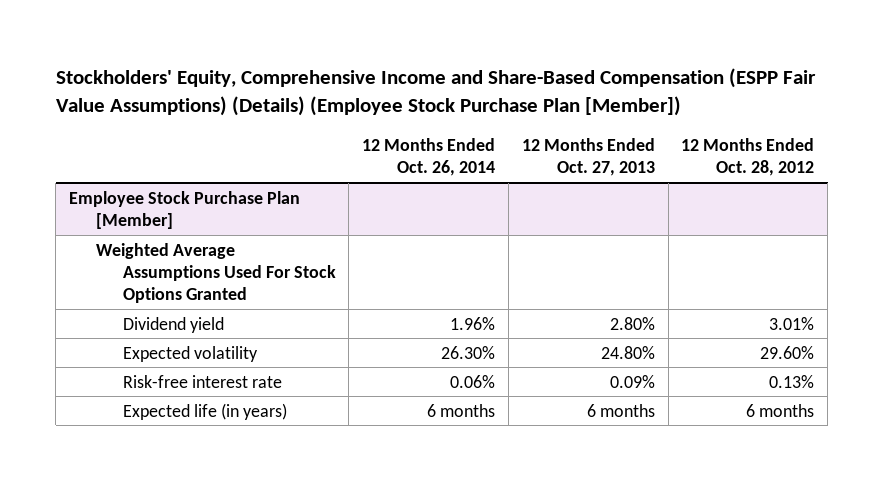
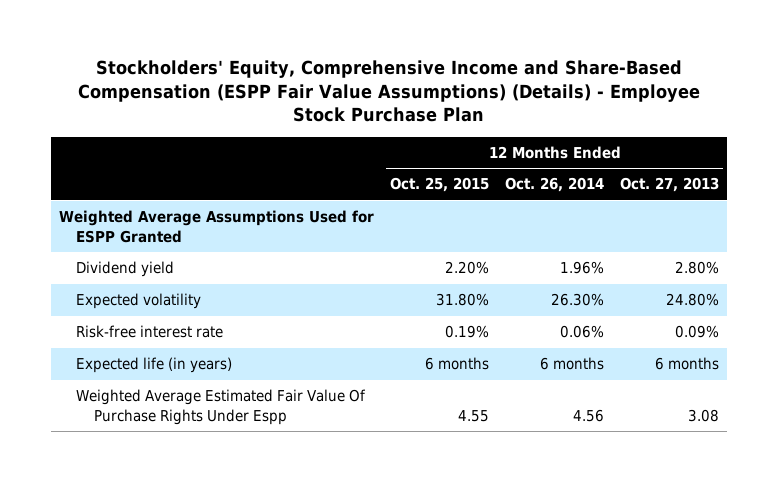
- Stockholders' Equity, Comprehensive Income and Share-Based Compensation (ESPP Fair Value Assumptions) (Details) (Employee Stock Purchase Plan [Member])
+ Stockholders' Equity, Comprehensive Income and Share-Based Compensation (ESPP Fair Value Assumptions) (Details) - Employee Stock Purchase Plan
- | 12 Months Ended Oct. 26, 2014 | 12 Months Ended Oct. 27, 2013 | 12 Months Ended Oct. 28, 2012
+ | 12 Months Ended Oct. 25, 2015 | 12 Months Ended Oct. 26, 2014 | 12 Months Ended Oct. 27, 2013
- Employee Stock Purchase Plan [Member]
- Weighted Average Assumptions Used For Stock Options Granted
+ Weighted Average Assumptions Used for ESPP Granted
+ Weighted Average Estimated Fair Value Of Purchase Rights Under Espp | 4.55 | 4.56 | 3.08

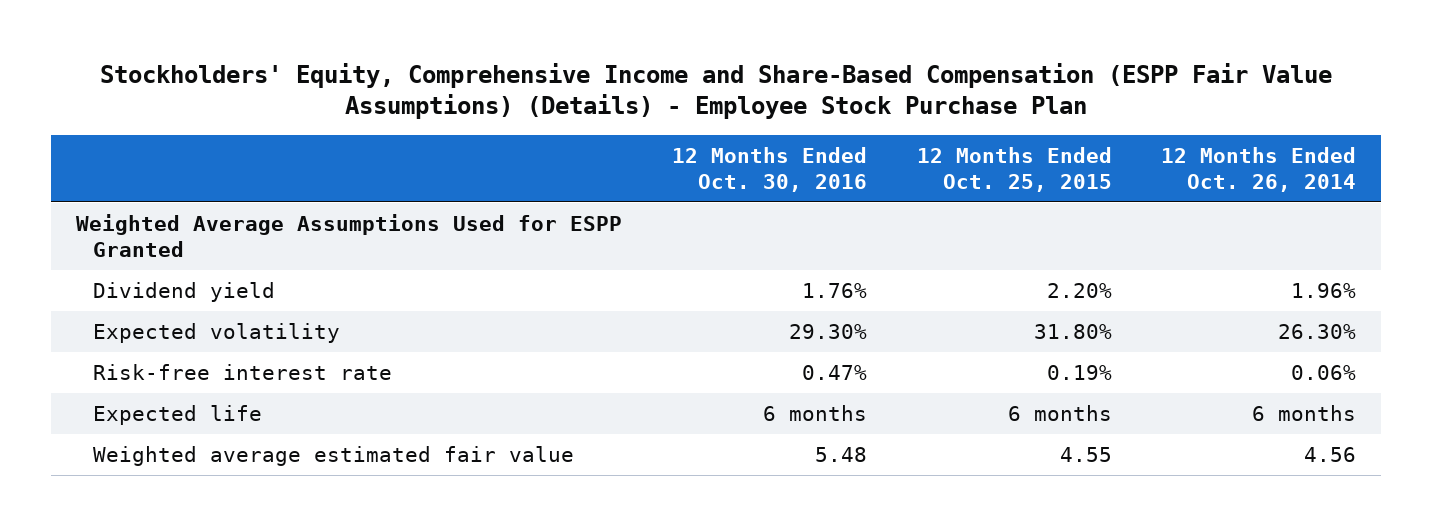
- | 12 Months Ended Oct. 25, 2015 | 12 Months Ended Oct. 26, 2014 | 12 Months Ended Oct. 27, 2013
+ | 12 Months Ended Oct. 30, 2016 | 12 Months Ended Oct. 25, 2015 | 12 Months Ended Oct. 26, 2014
- Expected life (in years) | 6 months | 6 months | 6 months
- Weighted Average Estimated Fair Value Of Purchase Rights Under Espp | 4.55 | 4.56 | 3.08
+ Expected life | 6 months | 6 months | 6 months
+ Weighted average estimated fair value | 5.48 | 4.55 | 4.56

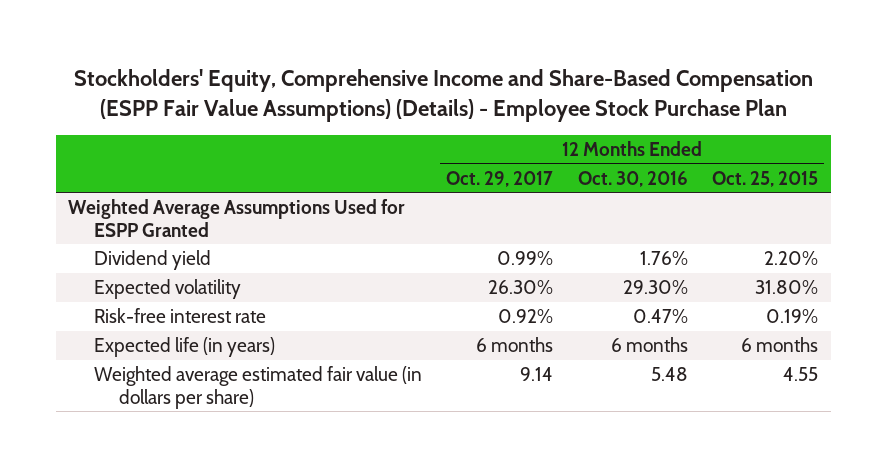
- | 12 Months Ended Oct. 30, 2016 | 12 Months Ended Oct. 25, 2015 | 12 Months Ended Oct. 26, 2014
+ | 12 Months Ended Oct. 29, 2017 | 12 Months Ended Oct. 30, 2016 | 12 Months Ended Oct. 25, 2015
- Expected life | 6 months | 6 months | 6 months
- Weighted average estimated fair value | 5.48 | 4.55 | 4.56
+ Expected life (in years) | 6 months | 6 months | 6 months
+ Weighted average estimated fair value (in dollars per share) | 9.14 | 5.48 | 4.55

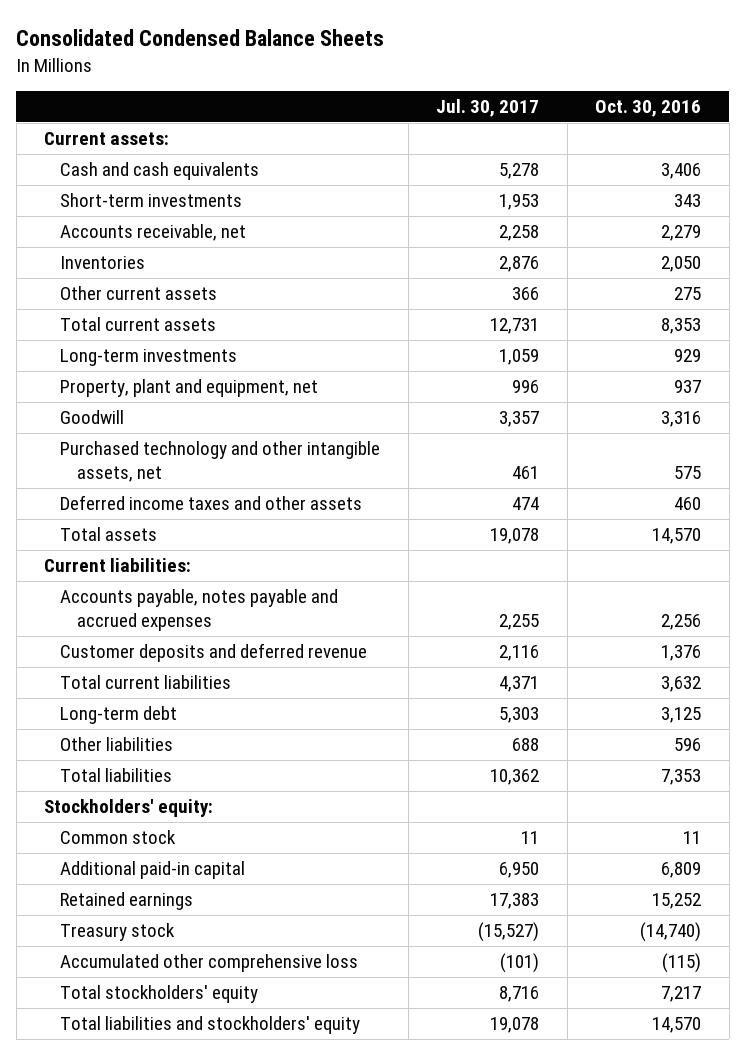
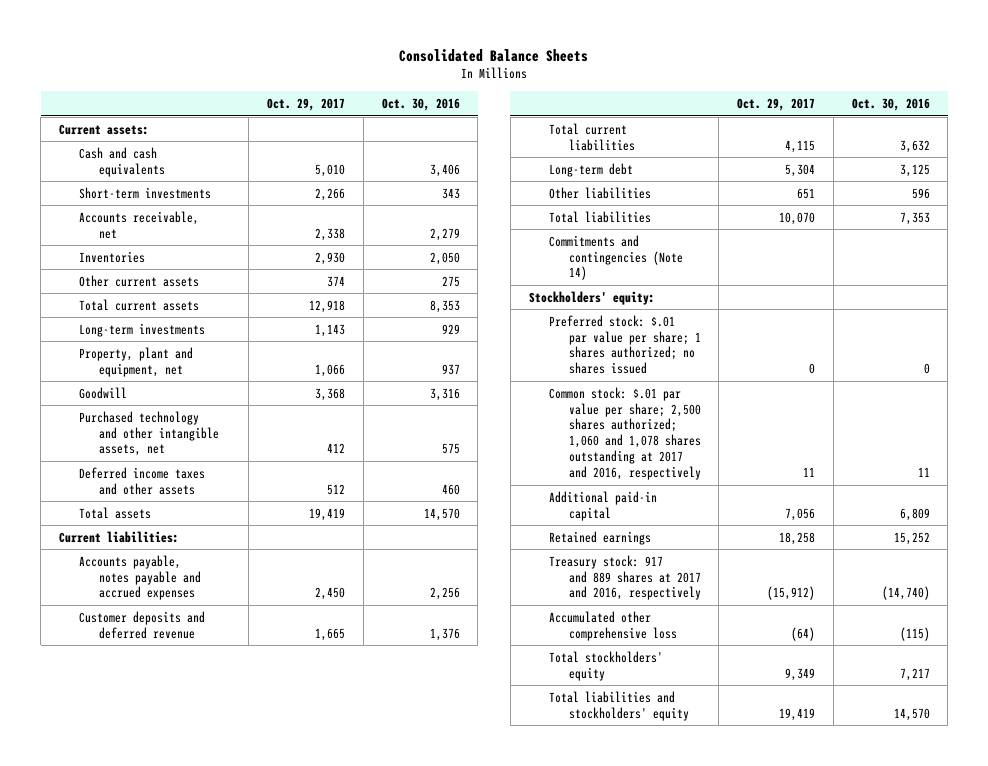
- Consolidated Condensed Balance Sheets
+ Consolidated Balance Sheets
- | Jul. 30, 2017 | Oct. 30, 2016
+ | Oct. 29, 2017 | Oct. 30, 2016
+ Commitments and contingencies (Note 14)
- Common stock | 11 | 11
+ Preferred stock: $.01 par value per share; 1 shares authorized; no shares issued | 0 | 0
+ Common stock: $.01 par value per share; 2,500 shares authorized; 1,060 and 1,078 shares outstanding at 2017 and 2016, respectively | 11 | 11
- Treasury stock | (15,527) | (14,740)
+ Treasury stock: 917 and 889 shares at 2017 and 2016, respectively | (15,912) | (14,740)

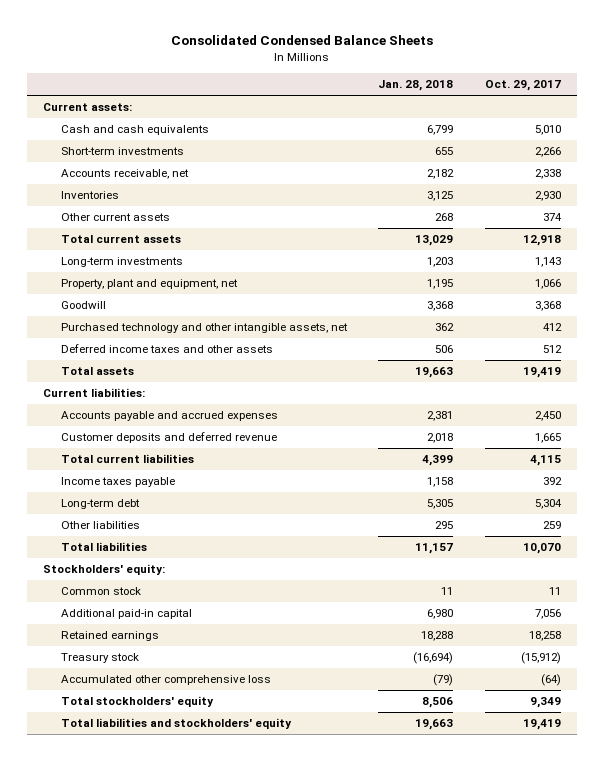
- Consolidated Balance Sheets
+ Consolidated Condensed Balance Sheets
- | Oct. 29, 2017 | Oct. 30, 2016
+ | Jan. 28, 2018 | Oct. 29, 2017
- Accounts payable, notes payable and accrued expenses | 2,450 | 2,256
+ Accounts payable and accrued expenses | 2,381 | 2,450
+ Income taxes payable | 1,158 | 392
- Other liabilities | 651 | 596
+ Other liabilities | 295 | 259
- Commitments and contingencies (Note 14)
- Preferred stock: $.01 par value per share; 1 shares authorized; no shares issued | 0 | 0
- Common stock: $.01 par value per share; 2,500 shares authorized; 1,060 and 1,078 shares outstanding at 2017 and 2016, respectively | 11 | 11
+ Common stock | 11 | 11
- Treasury stock: 917 and 889 shares at 2017 and 2016, respectively | (15,912) | (14,740)
+ Treasury stock | (16,694) | (15,912)

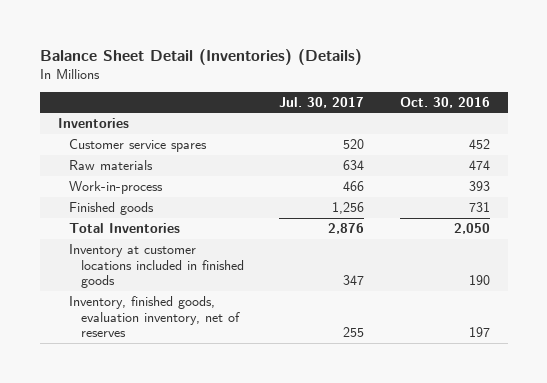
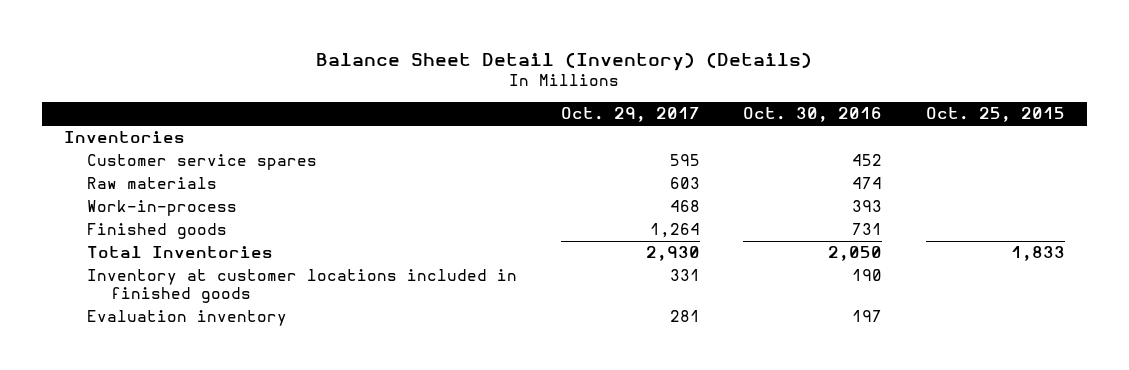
- Balance Sheet Detail (Inventories) (Details)
+ Balance Sheet Detail (Inventory) (Details)
- | Jul. 30, 2017 | Oct. 30, 2016
+ | Oct. 29, 2017 | Oct. 30, 2016 | Oct. 25, 2015
- Inventory, finished goods, evaluation inventory, net of reserves | 255 | 197
+ Evaluation inventory | 281 | 197 |

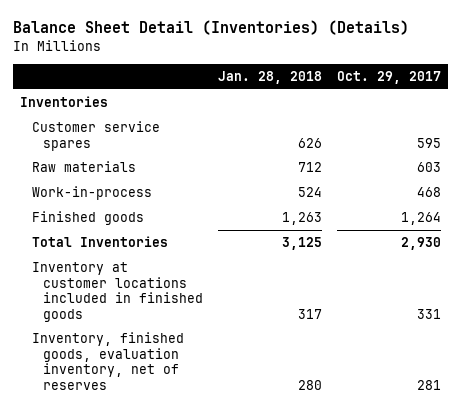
- Balance Sheet Detail (Inventory) (Details)
+ Balance Sheet Detail (Inventories) (Details)
- | Oct. 29, 2017 | Oct. 30, 2016 | Oct. 25, 2015
+ | Jan. 28, 2018 | Oct. 29, 2017
- Evaluation inventory | 281 | 197 |
+ Inventory, finished goods, evaluation inventory, net of reserves | 280 | 281

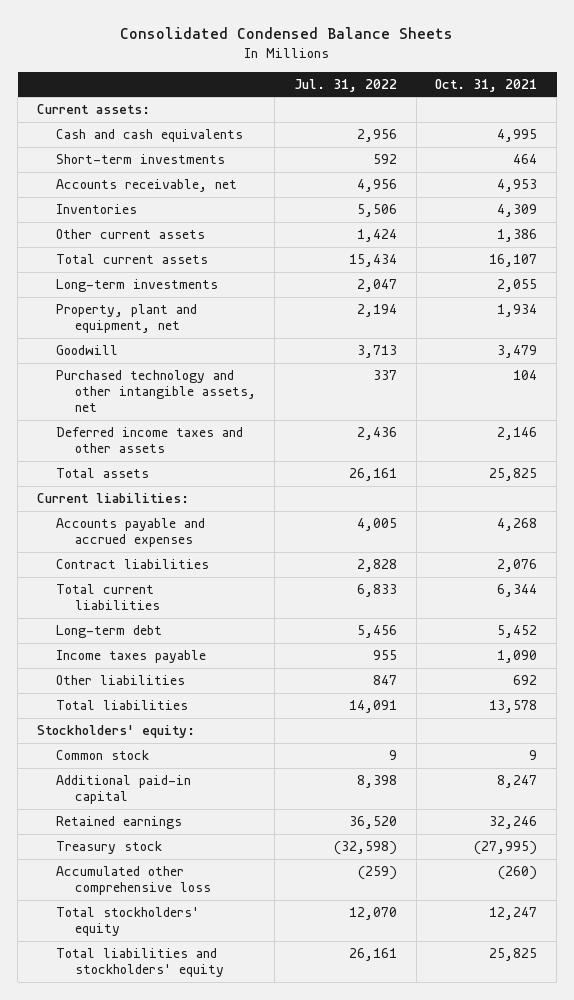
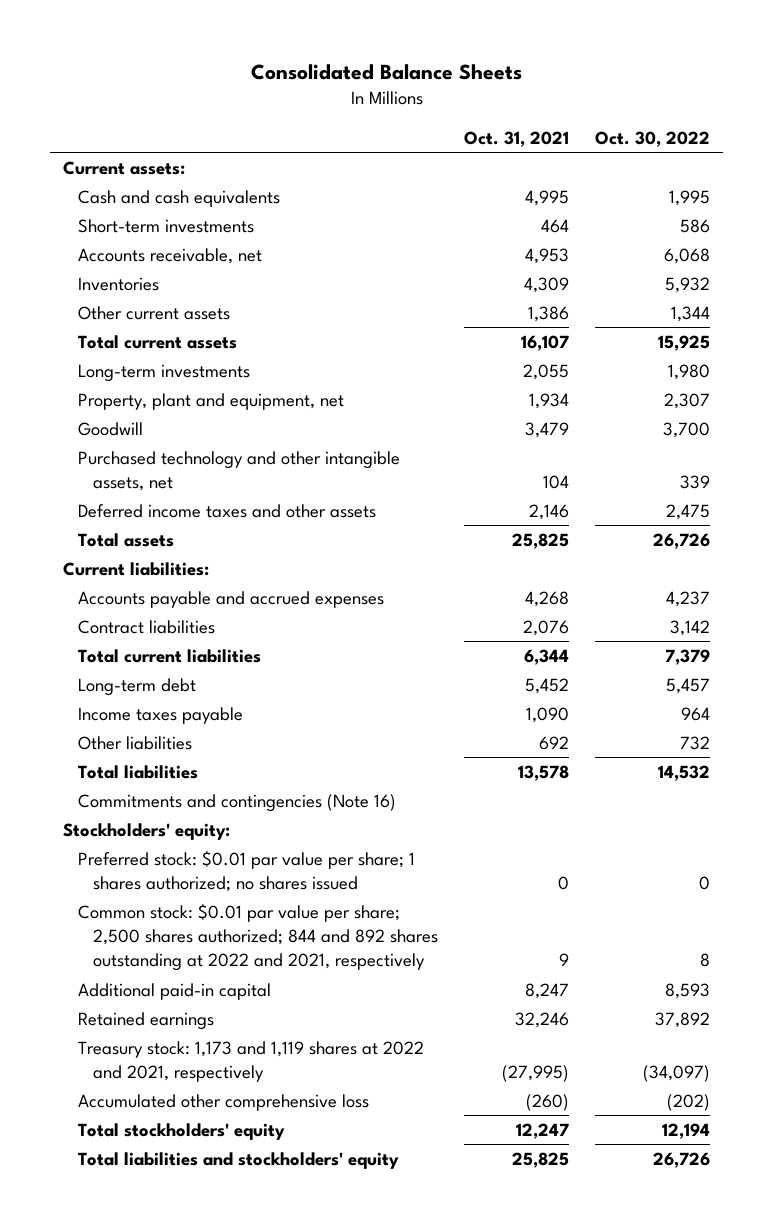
- Consolidated Condensed Balance Sheets
+ Consolidated Balance Sheets
- | Jul. 31, 2022 | Oct. 31, 2021
+ | Oct. 31, 2021 | Oct. 30, 2022
+ Commitments and contingencies (Note 16)
- Common stock | 9 | 9
+ Preferred stock: $0.01 par value per share; 1 shares authorized; no shares issued | 0 | 0
+ Common stock: $0.01 par value per share; 2,500 shares authorized; 844 and 892 shares outstanding at 2022 and 2021, respectively | 9 | 8
- Treasury stock | (32,598) | (27,995)
+ Treasury stock: 1,173 and 1,119 shares at 2022 and 2021, respectively | (27,995) | (34,097)

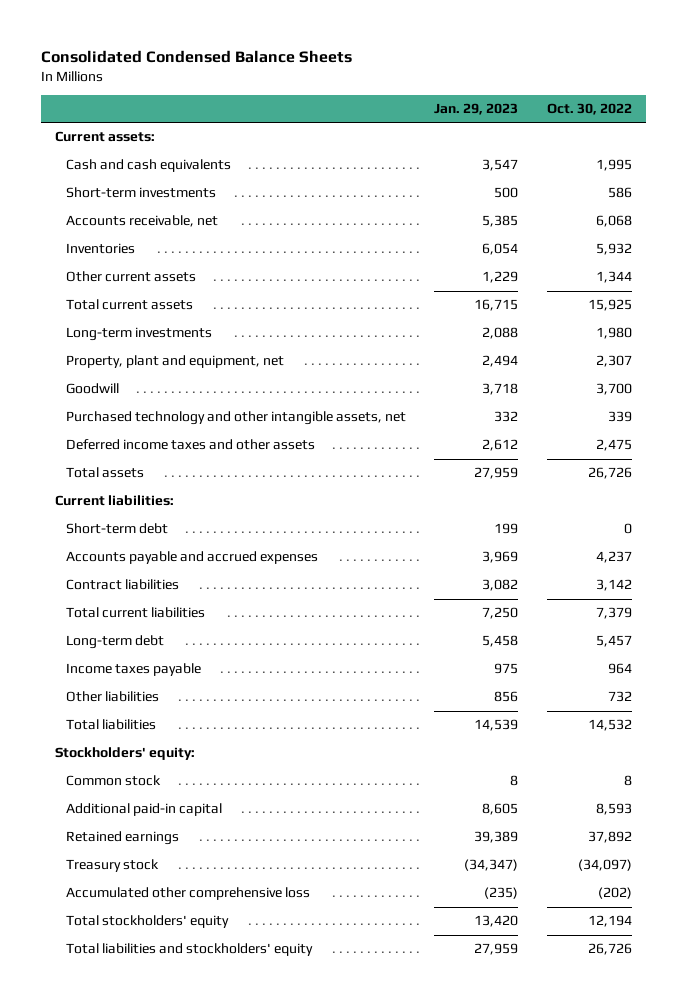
- Consolidated Balance Sheets
+ Consolidated Condensed Balance Sheets
- | Oct. 31, 2021 | Oct. 30, 2022
+ | Jan. 29, 2023 | Oct. 30, 2022
+ Short-term debt | 199 | 0
- Commitments and contingencies (Note 16)
- Preferred stock: $0.01 par value per share; 1 shares authorized; no shares issued | 0 | 0
- Common stock: $0.01 par value per share; 2,500 shares authorized; 844 and 892 shares outstanding at 2022 and 2021, respectively | 9 | 8
+ Common stock | 8 | 8
- Treasury stock: 1,173 and 1,119 shares at 2022 and 2021, respectively | (27,995) | (34,097)
+ Treasury stock | (34,347) | (34,097)

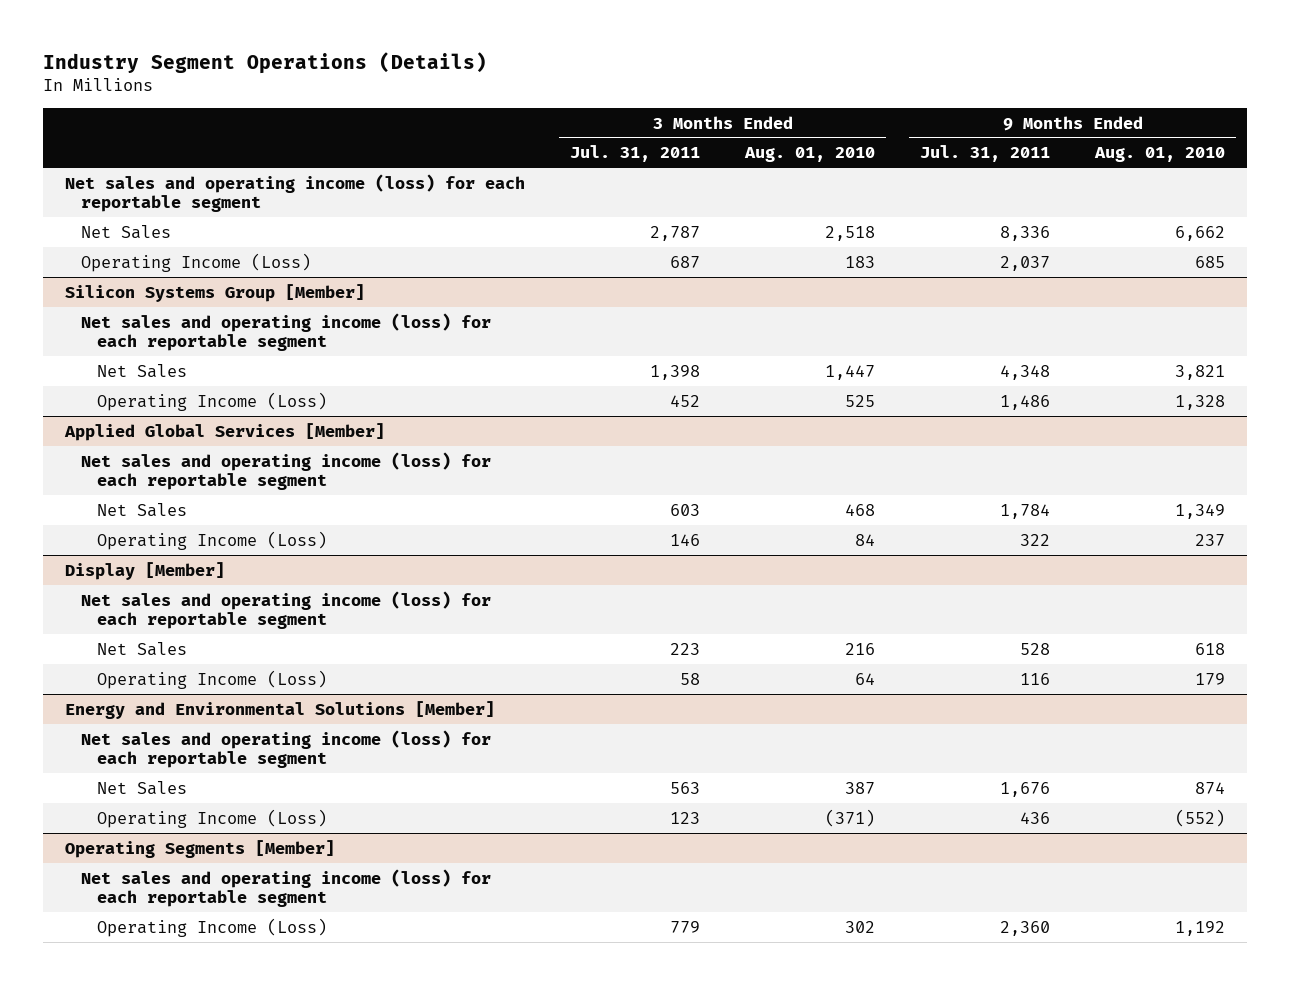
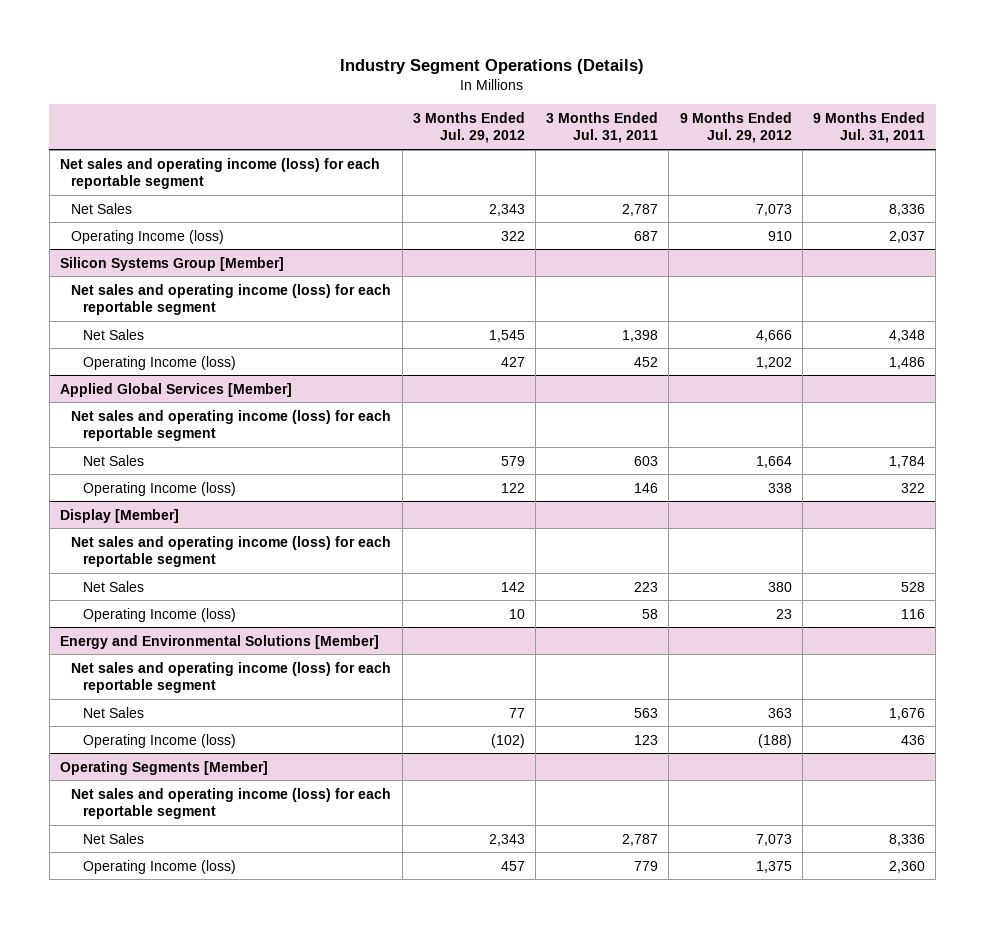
- | 3 Months Ended Jul. 31, 2011 | 3 Months Ended Aug. 01, 2010 | 9 Months Ended Jul. 31, 2011 | 9 Months Ended Aug. 01, 2010
+ | 3 Months Ended Jul. 29, 2012 | 3 Months Ended Jul. 31, 2011 | 9 Months Ended Jul. 29, 2012 | 9 Months Ended Jul. 31, 2011
- Operating Income (Loss) | 687 | 183 | 2,037 | 685
+ Operating Income (loss) | 322 | 687 | 910 | 2,037
@ Silicon Systems Group [Member]
- Operating Income (Loss) | 452 | 525 | 1,486 | 1,328
+ Operating Income (loss) | 427 | 452 | 1,202 | 1,486
@ Applied Global Services [Member]
- Operating Income (Loss) | 146 | 84 | 322 | 237
+ Operating Income (loss) | 122 | 146 | 338 | 322
@ Display [Member]
- Operating Income (Loss) | 58 | 64 | 116 | 179
+ Operating Income (loss) | 10 | 58 | 23 | 116
@ Energy and Environmental Solutions [Member]
- Operating Income (Loss) | 123 | (371) | 436 | (552)
+ Operating Income (loss) | (102) | 123 | (188) | 436
@ Operating Segments [Member]
- Operating Income (Loss) | 779 | 302 | 2,360 | 1,192
+ Net Sales | 2,343 | 2,787 | 7,073 | 8,336
+ Operating Income (loss) | 457 | 779 | 1,375 | 2,360

